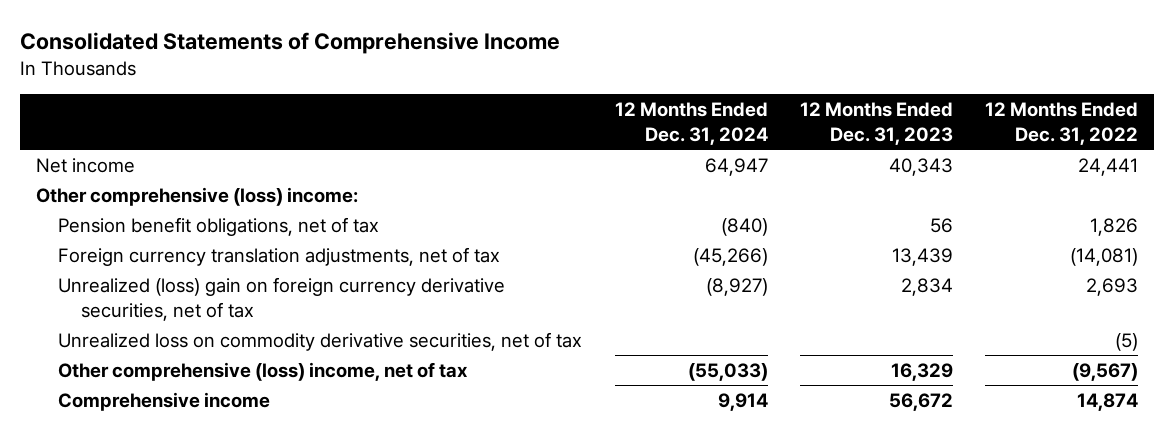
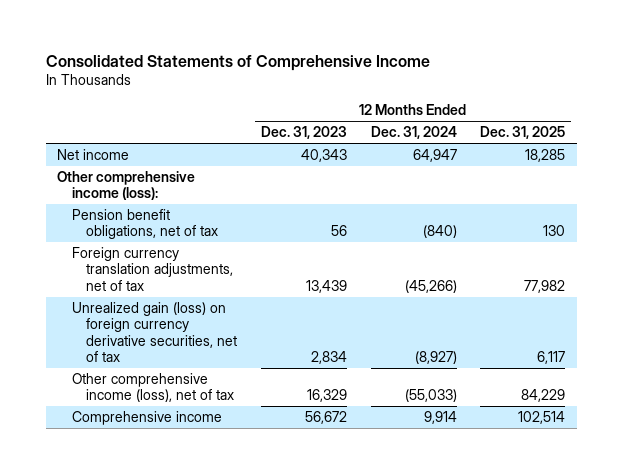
- | 12 Months Ended Dec. 31, 2024 | 12 Months Ended Dec. 31, 2023 | 12 Months Ended Dec. 31, 2022
+ | 12 Months Ended Dec. 31, 2023 | 12 Months Ended Dec. 31, 2024 | 12 Months Ended Dec. 31, 2025
- Other comprehensive (loss) income:
+ Other comprehensive income (loss):
- Unrealized (loss) gain on foreign currency derivative securities, net of tax | (8,927) | 2,834 | 2,693
- Unrealized loss on commodity derivative securities, net of tax | | | (5)
- Other comprehensive (loss) income, net of tax | (55,033) | 16,329 | (9,567)
+ Unrealized gain (loss) on foreign currency derivative securities, net of tax | 2,834 | (8,927) | 6,117
+ Other comprehensive income (loss), net of tax | 16,329 | (55,033) | 84,229

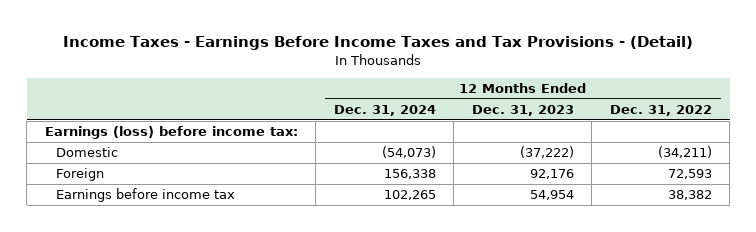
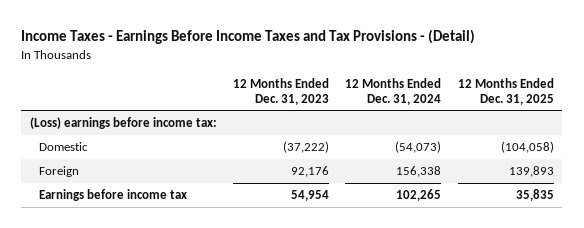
- | 12 Months Ended Dec. 31, 2024 | 12 Months Ended Dec. 31, 2023 | 12 Months Ended Dec. 31, 2022
+ | 12 Months Ended Dec. 31, 2023 | 12 Months Ended Dec. 31, 2024 | 12 Months Ended Dec. 31, 2025
- Earnings (loss) before income tax:
+ (Loss) earnings before income tax:

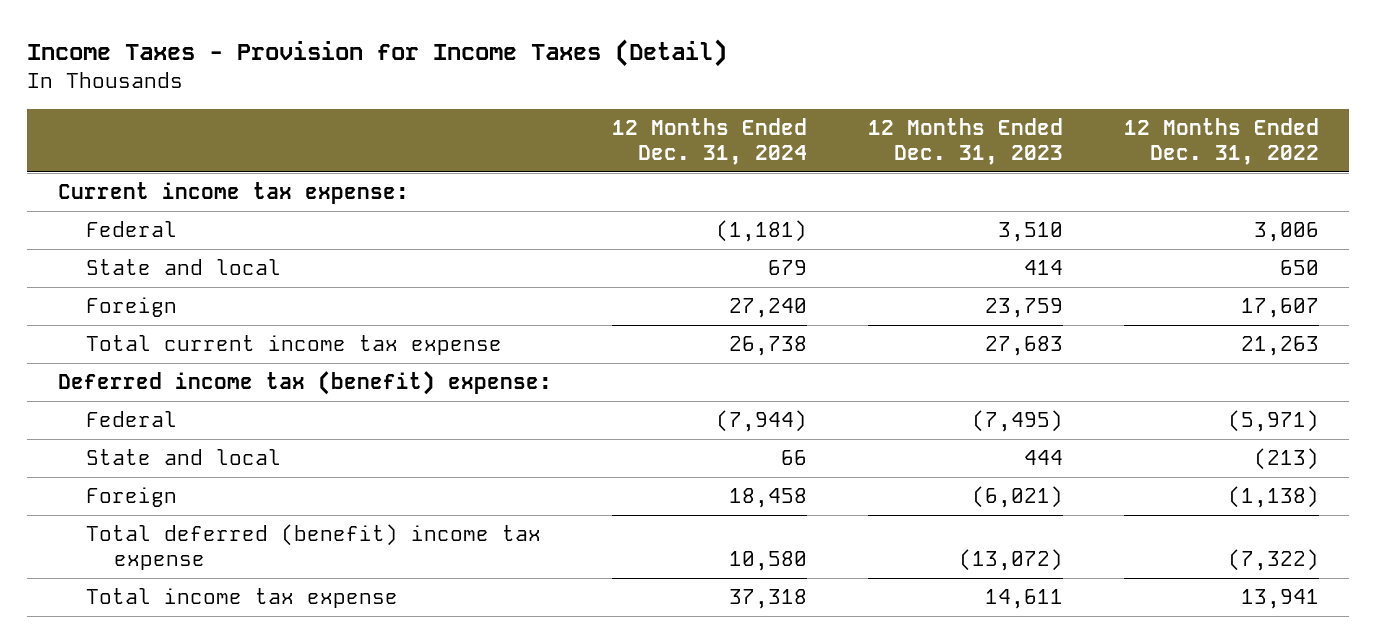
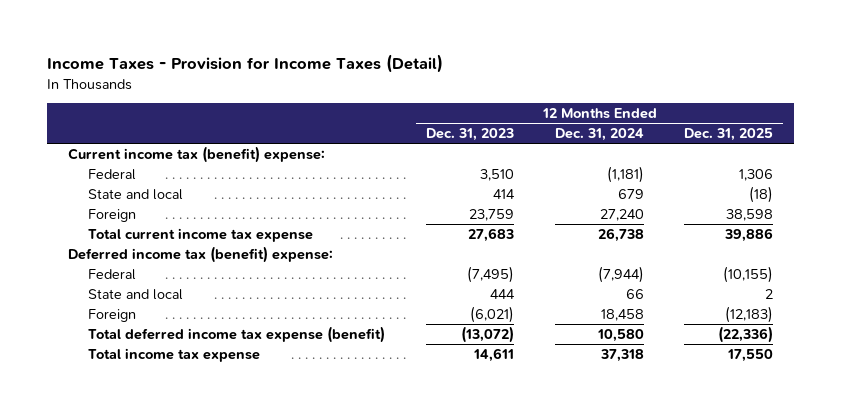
- | 12 Months Ended Dec. 31, 2024 | 12 Months Ended Dec. 31, 2023 | 12 Months Ended Dec. 31, 2022
+ | 12 Months Ended Dec. 31, 2023 | 12 Months Ended Dec. 31, 2024 | 12 Months Ended Dec. 31, 2025
- Current income tax expense:
+ Current income tax (benefit) expense:
- Total deferred (benefit) income tax expense | 10,580 | (13,072) | (7,322)
+ Total deferred income tax expense (benefit) | (13,072) | 10,580 | (22,336)

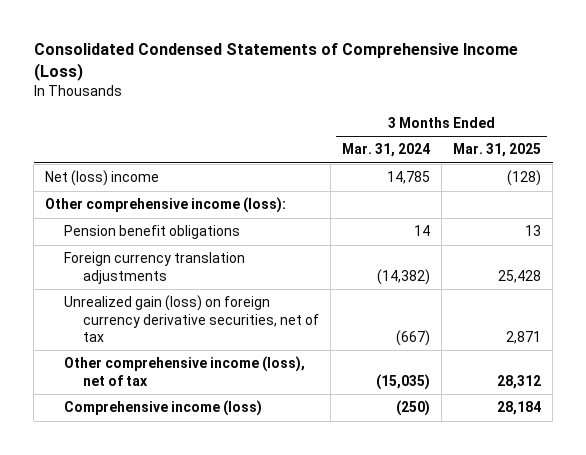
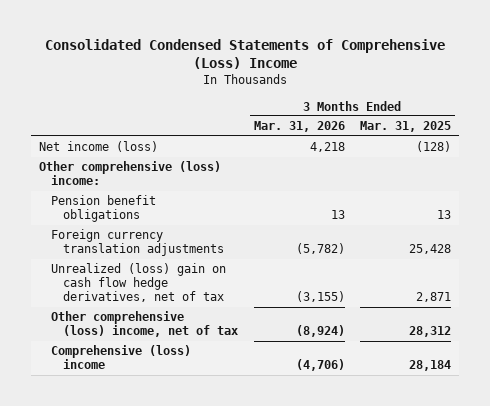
- Consolidated Condensed Statements of Comprehensive Income (Loss)
+ Consolidated Condensed Statements of Comprehensive (Loss) Income
- | 3 Months Ended Mar. 31, 2024 | 3 Months Ended Mar. 31, 2025
+ | 3 Months Ended Mar. 31, 2026 | 3 Months Ended Mar. 31, 2025
- Net (loss) income | 14,785 | (128)
- Other comprehensive income (loss):
+ Net income (loss) | 4,218 | (128)
+ Other comprehensive (loss) income:
- Unrealized gain (loss) on foreign currency derivative securities, net of tax | (667) | 2,871
- Other comprehensive income (loss), net of tax | (15,035) | 28,312
- Comprehensive income (loss) | (250) | 28,184
+ Unrealized (loss) gain on cash flow hedge derivatives, net of tax | (3,155) | 2,871
+ Other comprehensive (loss) income, net of tax | (8,924) | 28,312
+ Comprehensive (loss) income | (4,706) | 28,184

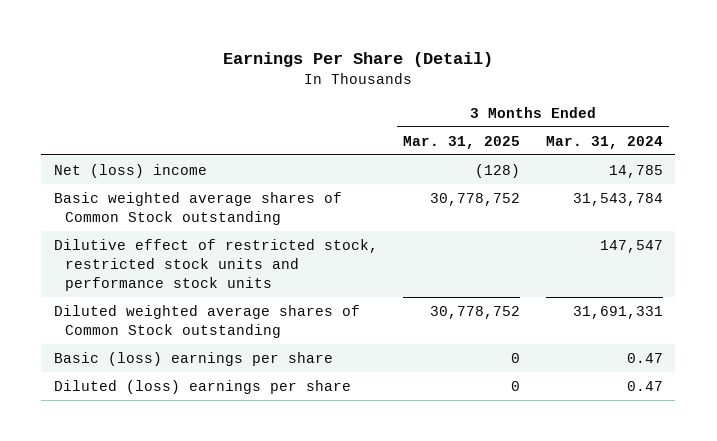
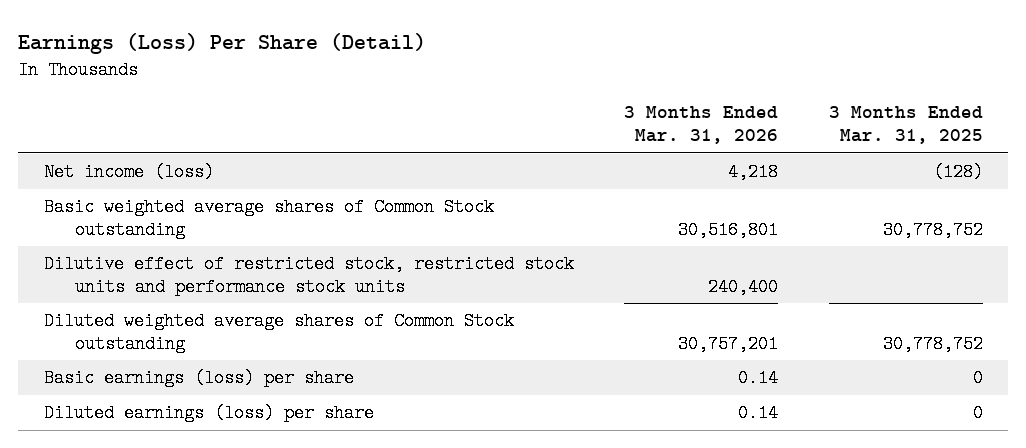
- Earnings Per Share (Detail)
+ Earnings (Loss) Per Share (Detail)
- | 3 Months Ended Mar. 31, 2025 | 3 Months Ended Mar. 31, 2024
+ | 3 Months Ended Mar. 31, 2026 | 3 Months Ended Mar. 31, 2025
- Net (loss) income | (128) | 14,785
+ Net income (loss) | 4,218 | (128)
- Basic (loss) earnings per share | 0 | 0.47
- Diluted (loss) earnings per share | 0 | 0.47
+ Basic earnings (loss) per share | 0.14 | 0
+ Diluted earnings (loss) per share | 0.14 | 0

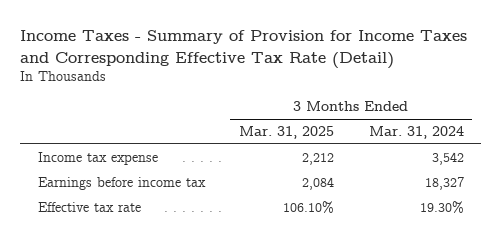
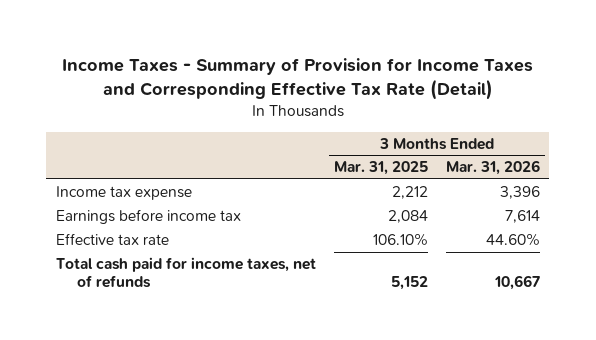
- | 3 Months Ended Mar. 31, 2025 | 3 Months Ended Mar. 31, 2024
+ | 3 Months Ended Mar. 31, 2025 | 3 Months Ended Mar. 31, 2026
+ Total cash paid for income taxes, net of refunds | 5,152 | 10,667

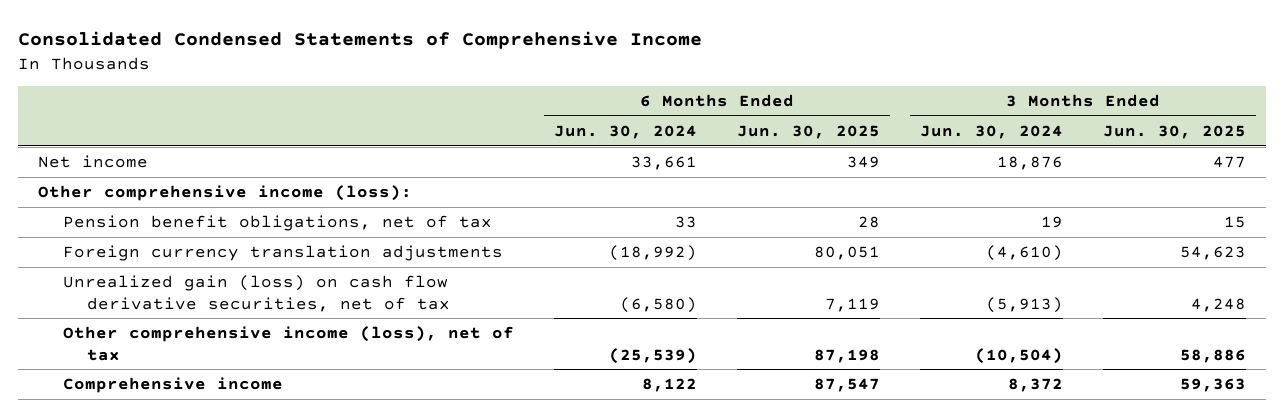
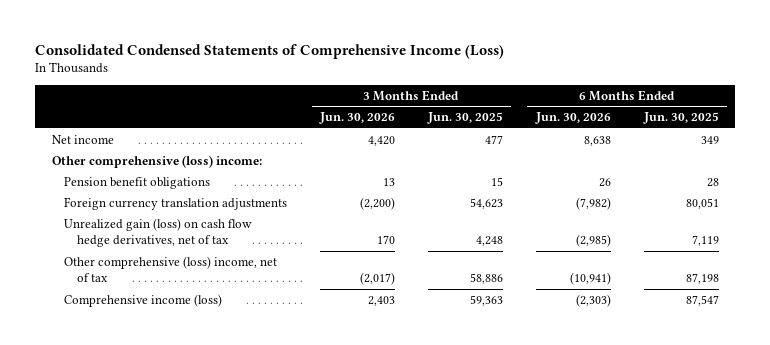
- Consolidated Condensed Statements of Comprehensive Income
+ Consolidated Condensed Statements of Comprehensive Income (Loss)
- | 6 Months Ended Jun. 30, 2024 | 6 Months Ended Jun. 30, 2025 | 3 Months Ended Jun. 30, 2024 | 3 Months Ended Jun. 30, 2025
+ | 3 Months Ended Jun. 30, 2026 | 3 Months Ended Jun. 30, 2025 | 6 Months Ended Jun. 30, 2026 | 6 Months Ended Jun. 30, 2025
- Other comprehensive income (loss):
- Pension benefit obligations, net of tax | 33 | 28 | 19 | 15
+ Other comprehensive (loss) income:
+ Pension benefit obligations | 13 | 15 | 26 | 28
- Unrealized gain (loss) on cash flow derivative securities, net of tax | (6,580) | 7,119 | (5,913) | 4,248
- Other comprehensive income (loss), net of tax | (25,539) | 87,198 | (10,504) | 58,886
- Comprehensive income | 8,122 | 87,547 | 8,372 | 59,363
+ Unrealized gain (loss) on cash flow hedge derivatives, net of tax | 170 | 4,248 | (2,985) | 7,119
+ Other comprehensive (loss) income, net of tax | (2,017) | 58,886 | (10,941) | 87,198
+ Comprehensive income (loss) | 2,403 | 59,363 | (2,303) | 87,547

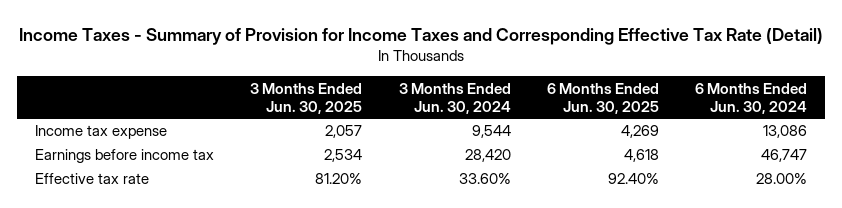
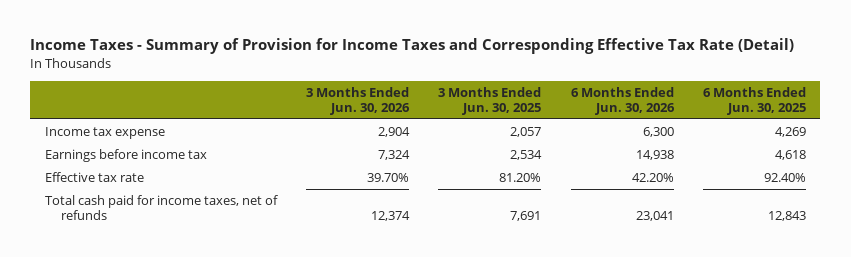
- | 3 Months Ended Jun. 30, 2025 | 3 Months Ended Jun. 30, 2024 | 6 Months Ended Jun. 30, 2025 | 6 Months Ended Jun. 30, 2024
+ | 3 Months Ended Jun. 30, 2026 | 3 Months Ended Jun. 30, 2025 | 6 Months Ended Jun. 30, 2026 | 6 Months Ended Jun. 30, 2025
+ Total cash paid for income taxes, net of refunds | 12,374 | 7,691 | 23,041 | 12,843

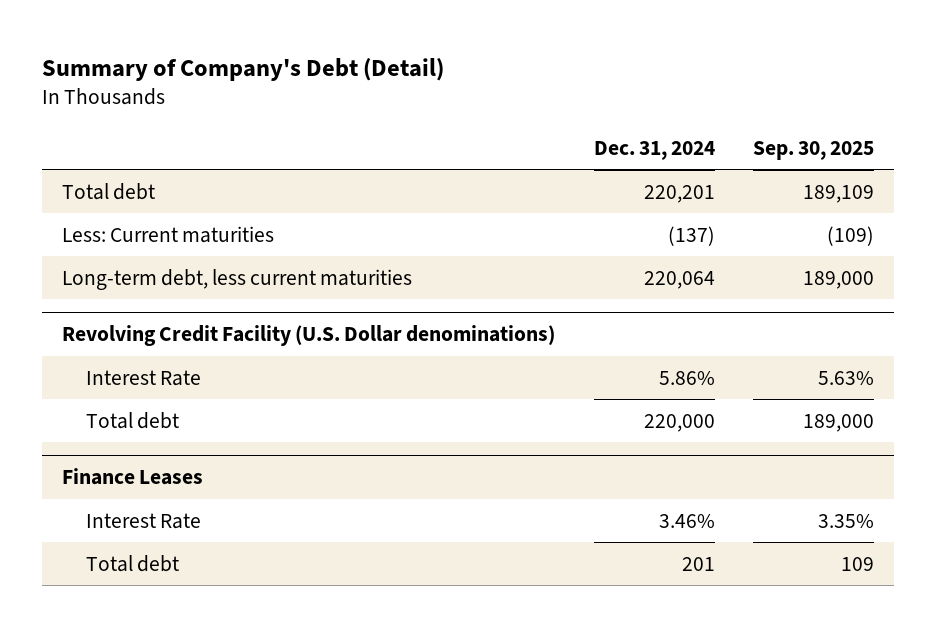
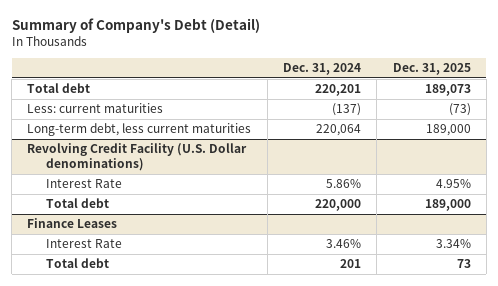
- | Dec. 31, 2024 | Sep. 30, 2025
+ | Dec. 31, 2024 | Dec. 31, 2025
- Less: Current maturities | (137) | (109)
+ Less: current maturities | (137) | (73)

